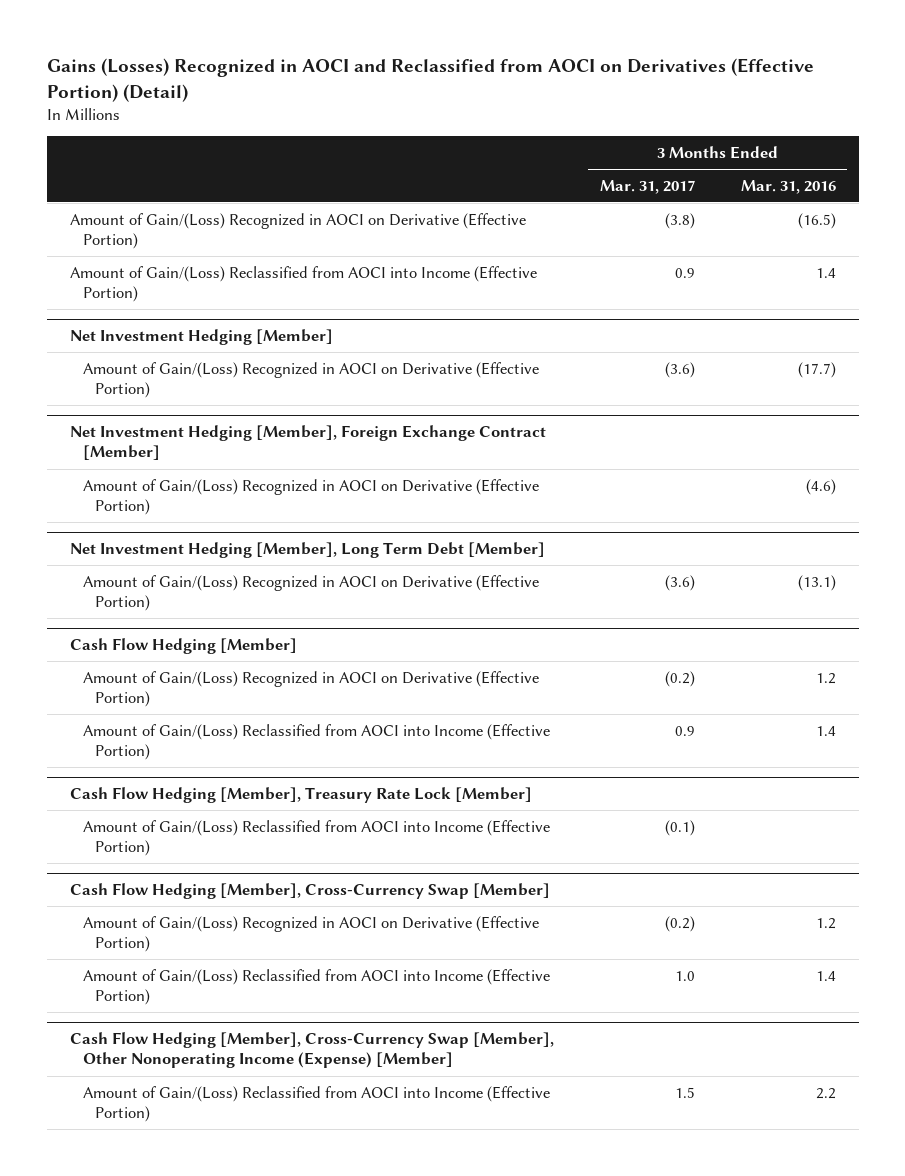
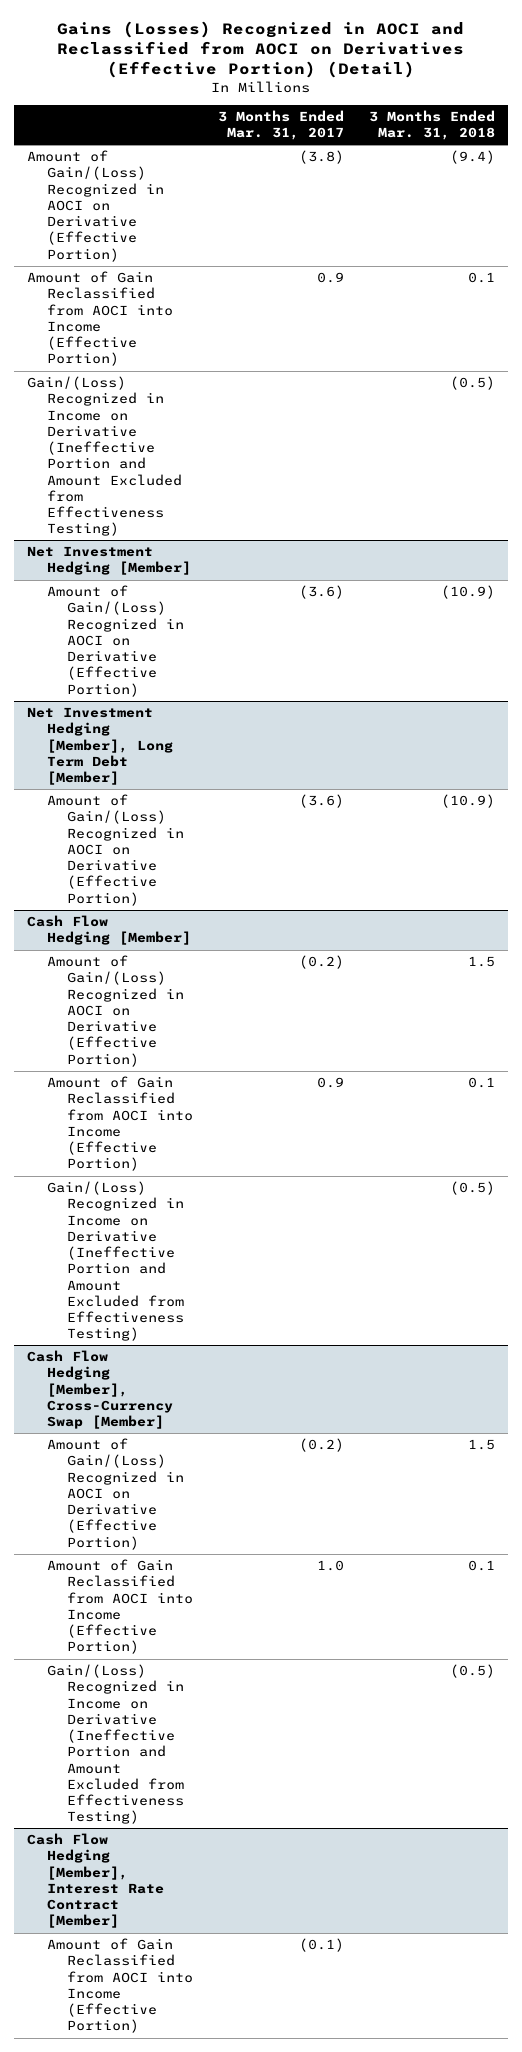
- | 3 Months Ended Mar. 31, 2017 | 3 Months Ended Mar. 31, 2016
+ | 3 Months Ended Mar. 31, 2017 | 3 Months Ended Mar. 31, 2018
- Amount of Gain/(Loss) Reclassified from AOCI into Income (Effective Portion) | 0.9 | 1.4
+ Amount of Gain Reclassified from AOCI into Income (Effective Portion) | 0.9 | 0.1
+ Gain/(Loss) Recognized in Income on Derivative (Ineffective Portion and Amount Excluded from Effectiveness Testing) | | (0.5)
- Net Investment Hedging [Member], Foreign Exchange Contract [Member]
- Amount of Gain/(Loss) Recognized in AOCI on Derivative (Effective Portion) | | (4.6)
@ Cash Flow Hedging [Member]
- Amount of Gain/(Loss) Reclassified from AOCI into Income (Effective Portion) | 0.9 | 1.4
- Cash Flow Hedging [Member], Treasury Rate Lock [Member]
- Amount of Gain/(Loss) Reclassified from AOCI into Income (Effective Portion) | (0.1) |
@ Cash Flow Hedging [Member]
+ Amount of Gain Reclassified from AOCI into Income (Effective Portion) | 0.9 | 0.1
+ Gain/(Loss) Recognized in Income on Derivative (Ineffective Portion and Amount Excluded from Effectiveness Testing) | | (0.5)
@ Cash Flow Hedging [Member], Cross-Currency Swap [Member]
- Amount of Gain/(Loss) Reclassified from AOCI into Income (Effective Portion) | 1.0 | 1.4
- Cash Flow Hedging [Member], Cross-Currency Swap [Member], Other Nonoperating Income (Expense) [Member]
- Amount of Gain/(Loss) Reclassified from AOCI into Income (Effective Portion) | 1.5 | 2.2
@ Cash Flow Hedging [Member], Cross-Currency Swap [Member]
+ Amount of Gain Reclassified from AOCI into Income (Effective Portion) | 1.0 | 0.1
+ Gain/(Loss) Recognized in Income on Derivative (Ineffective Portion and Amount Excluded from Effectiveness Testing) | | (0.5)
+ Cash Flow Hedging [Member], Interest Rate Contract [Member]
+ Amount of Gain Reclassified from AOCI into Income (Effective Portion) | (0.1) |

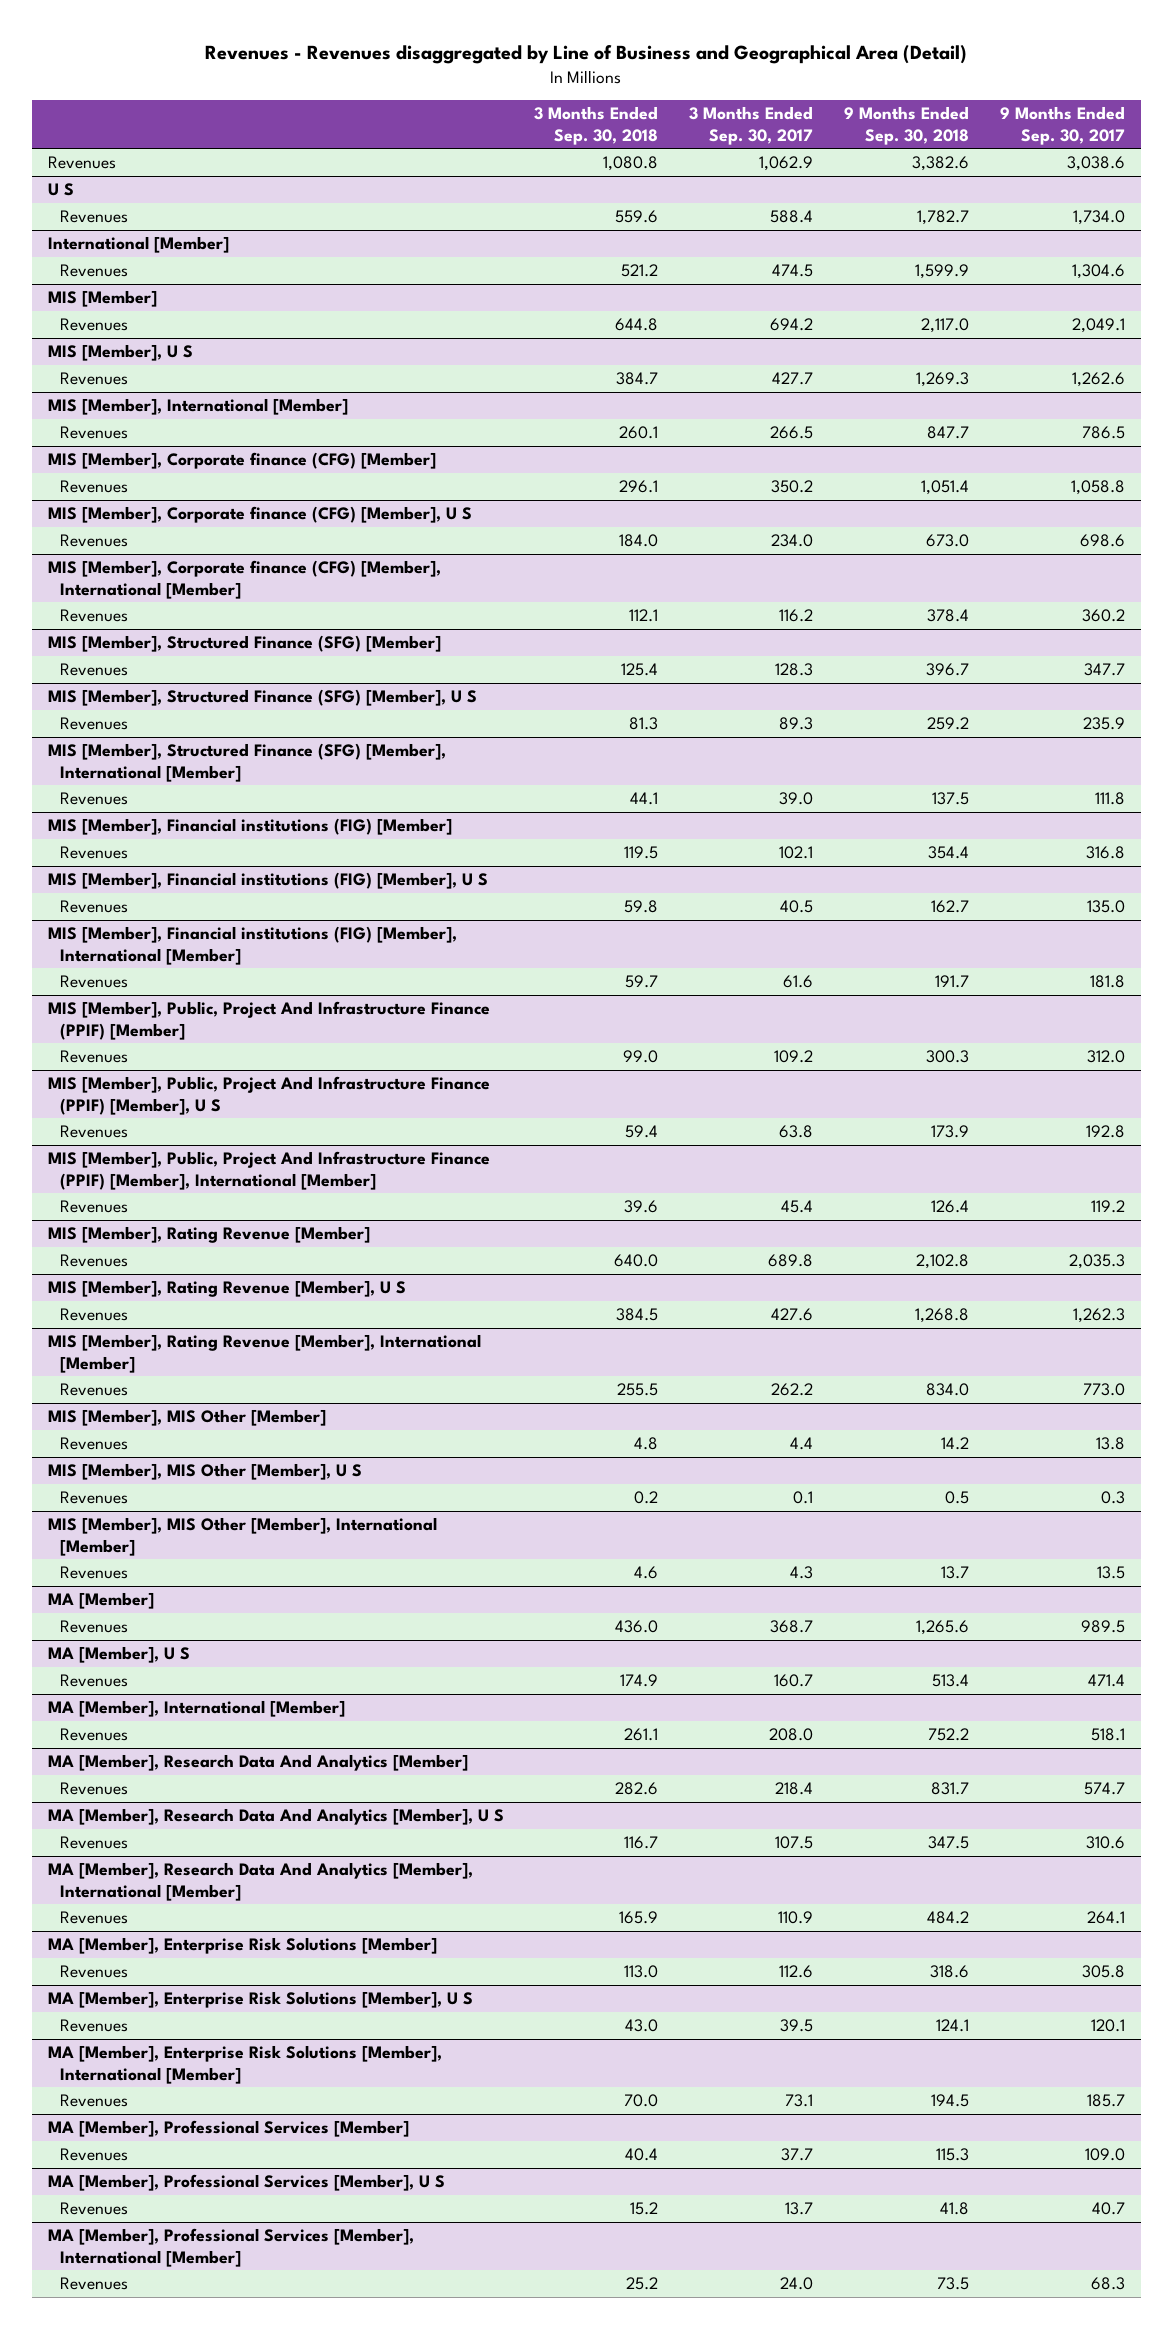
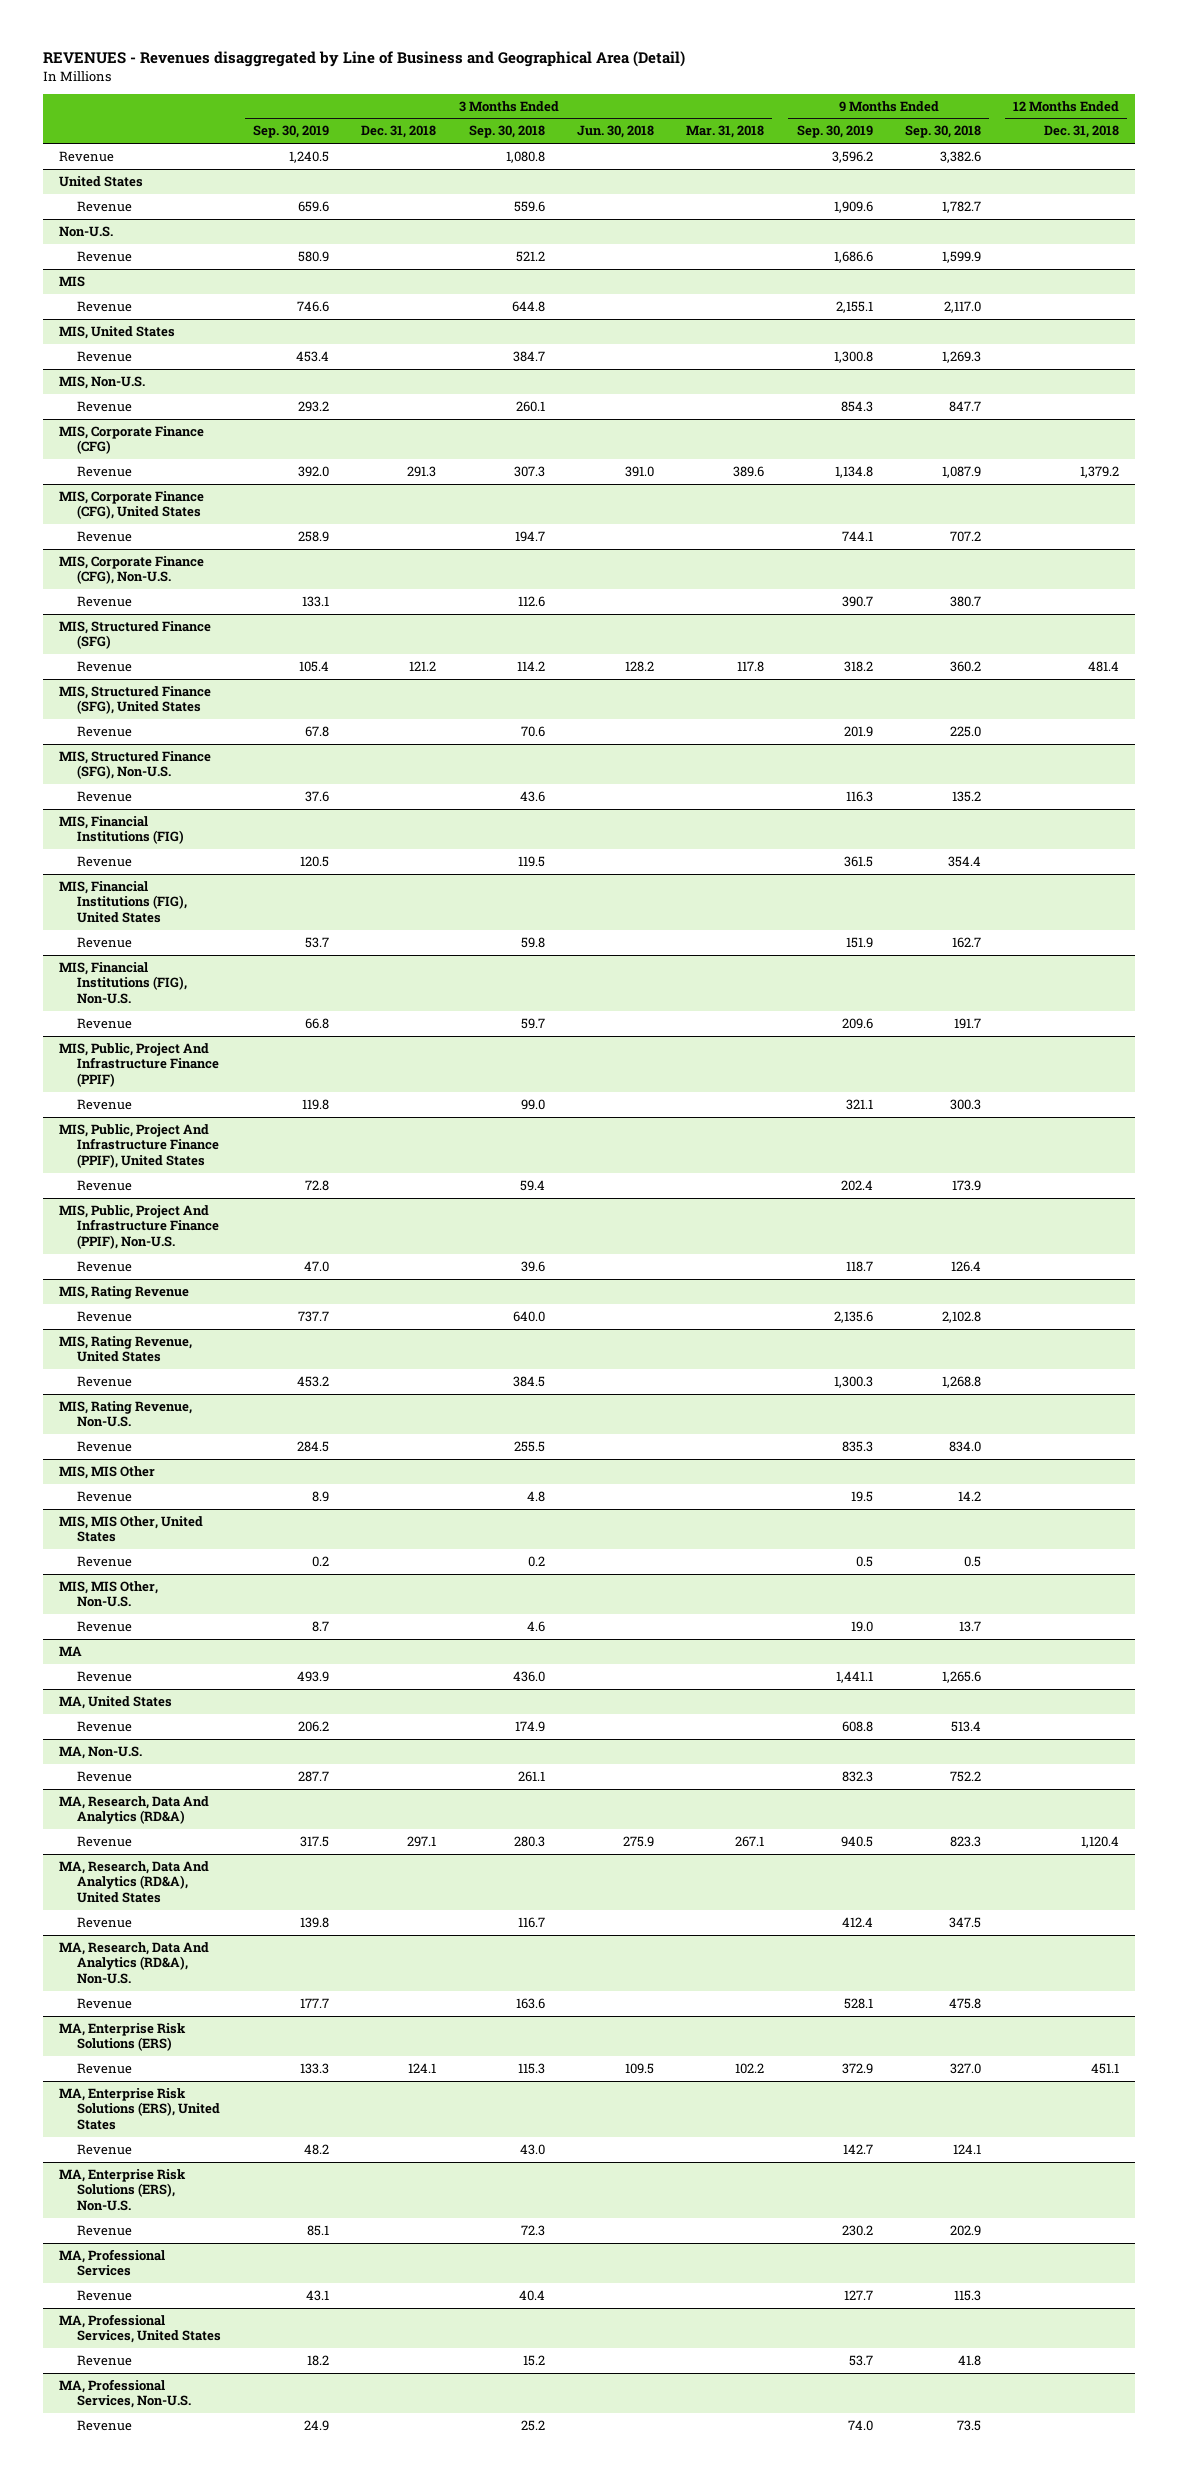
- Revenues - Revenues disaggregated by Line of Business and Geographical Area (Detail)
+ REVENUES - Revenues disaggregated by Line of Business and Geographical Area (Detail)
- | 3 Months Ended Sep. 30, 2018 | 3 Months Ended Sep. 30, 2017 | 9 Months Ended Sep. 30, 2018 | 9 Months Ended Sep. 30, 2017
+ | 3 Months Ended Sep. 30, 2019 | 3 Months Ended Dec. 31, 2018 | 3 Months Ended Sep. 30, 2018 | 3 Months Ended Jun. 30, 2018 | 3 Months Ended Mar. 31, 2018 | 9 Months Ended Sep. 30, 2019 | 9 Months Ended Sep. 30, 2018 | 12 Months Ended Dec. 31, 2018
- Revenues | 1,080.8 | 1,062.9 | 3,382.6 | 3,038.6
- U S
- Revenues | 559.6 | 588.4 | 1,782.7 | 1,734.0
- International [Member]
- Revenues | 521.2 | 474.5 | 1,599.9 | 1,304.6
- MIS [Member]
- Revenues | 644.8 | 694.2 | 2,117.0 | 2,049.1
- MIS [Member], U S
- Revenues | 384.7 | 427.7 | 1,269.3 | 1,262.6
- MIS [Member], International [Member]
- Revenues | 260.1 | 266.5 | 847.7 | 786.5
- MIS [Member], Corporate finance (CFG) [Member]
- Revenues | 296.1 | 350.2 | 1,051.4 | 1,058.8
- MIS [Member], Corporate finance (CFG) [Member], U S
- Revenues | 184.0 | 234.0 | 673.0 | 698.6
- MIS [Member], Corporate finance (CFG) [Member], International [Member]
- Revenues | 112.1 | 116.2 | 378.4 | 360.2
- MIS [Member], Structured Finance (SFG) [Member]
- Revenues | 125.4 | 128.3 | 396.7 | 347.7
- MIS [Member], Structured Finance (SFG) [Member], U S
- Revenues | 81.3 | 89.3 | 259.2 | 235.9
- MIS [Member], Structured Finance (SFG) [Member], International [Member]
- Revenues | 44.1 | 39.0 | 137.5 | 111.8
- MIS [Member], Financial institutions (FIG) [Member]
- Revenues | 119.5 | 102.1 | 354.4 | 316.8
- MIS [Member], Financial institutions (FIG) [Member], U S
- Revenues | 59.8 | 40.5 | 162.7 | 135.0
- MIS [Member], Financial institutions (FIG) [Member], International [Member]
- Revenues | 59.7 | 61.6 | 191.7 | 181.8
- MIS [Member], Public, Project And Infrastructure Finance (PPIF) [Member]
- Revenues | 99.0 | 109.2 | 300.3 | 312.0
- MIS [Member], Public, Project And Infrastructure Finance (PPIF) [Member], U S
- Revenues | 59.4 | 63.8 | 173.9 | 192.8
- MIS [Member], Public, Project And Infrastructure Finance (PPIF) [Member], International [Member]
- Revenues | 39.6 | 45.4 | 126.4 | 119.2
- MIS [Member], Rating Revenue [Member]
- Revenues | 640.0 | 689.8 | 2,102.8 | 2,035.3
- MIS [Member], Rating Revenue [Member], U S
- Revenues | 384.5 | 427.6 | 1,268.8 | 1,262.3
- MIS [Member], Rating Revenue [Member], International [Member]
- Revenues | 255.5 | 262.2 | 834.0 | 773.0
- MIS [Member], MIS Other [Member]
- Revenues | 4.8 | 4.4 | 14.2 | 13.8
- MIS [Member], MIS Other [Member], U S
- Revenues | 0.2 | 0.1 | 0.5 | 0.3
- MIS [Member], MIS Other [Member], International [Member]
- Revenues | 4.6 | 4.3 | 13.7 | 13.5
- MA [Member]
- Revenues | 436.0 | 368.7 | 1,265.6 | 989.5
- MA [Member], U S
- Revenues | 174.9 | 160.7 | 513.4 | 471.4
- MA [Member], International [Member]
- Revenues | 261.1 | 208.0 | 752.2 | 518.1
- MA [Member], Research Data And Analytics [Member]
- Revenues | 282.6 | 218.4 | 831.7 | 574.7
- MA [Member], Research Data And Analytics [Member], U S
- Revenues | 116.7 | 107.5 | 347.5 | 310.6
- MA [Member], Research Data And Analytics [Member], International [Member]
- Revenues | 165.9 | 110.9 | 484.2 | 264.1
- MA [Member], Enterprise Risk Solutions [Member]
- Revenues | 113.0 | 112.6 | 318.6 | 305.8
- MA [Member], Enterprise Risk Solutions [Member], U S
- Revenues | 43.0 | 39.5 | 124.1 | 120.1
- MA [Member], Enterprise Risk Solutions [Member], International [Member]
- Revenues | 70.0 | 73.1 | 194.5 | 185.7
- MA [Member], Professional Services [Member]
- Revenues | 40.4 | 37.7 | 115.3 | 109.0
- MA [Member], Professional Services [Member], U S
- Revenues | 15.2 | 13.7 | 41.8 | 40.7
- MA [Member], Professional Services [Member], International [Member]
- Revenues | 25.2 | 24.0 | 73.5 | 68.3
+ Revenue | 1,240.5 | | 1,080.8 | | | 3,596.2 | 3,382.6 |
+ United States
+ Revenue | 659.6 | | 559.6 | | | 1,909.6 | 1,782.7 |
+ Non-U.S.
+ Revenue | 580.9 | | 521.2 | | | 1,686.6 | 1,599.9 |
+ MIS
+ Revenue | 746.6 | | 644.8 | | | 2,155.1 | 2,117.0 |
+ MIS, United States
+ Revenue | 453.4 | | 384.7 | | | 1,300.8 | 1,269.3 |
+ MIS, Non-U.S.
+ Revenue | 293.2 | | 260.1 | | | 854.3 | 847.7 |
+ MIS, Corporate Finance (CFG)
+ Revenue | 392.0 | 291.3 | 307.3 | 391.0 | 389.6 | 1,134.8 | 1,087.9 | 1,379.2
+ MIS, Corporate Finance (CFG), United States
+ Revenue | 258.9 | | 194.7 | | | 744.1 | 707.2 |
+ MIS, Corporate Finance (CFG), Non-U.S.
+ Revenue | 133.1 | | 112.6 | | | 390.7 | 380.7 |
+ MIS, Structured Finance (SFG)
+ Revenue | 105.4 | 121.2 | 114.2 | 128.2 | 117.8 | 318.2 | 360.2 | 481.4
+ MIS, Structured Finance (SFG), United States
+ Revenue | 67.8 | | 70.6 | | | 201.9 | 225.0 |
+ MIS, Structured Finance (SFG), Non-U.S.
+ Revenue | 37.6 | | 43.6 | | | 116.3 | 135.2 |
+ MIS, Financial Institutions (FIG)
+ Revenue | 120.5 | | 119.5 | | | 361.5 | 354.4 |
+ MIS, Financial Institutions (FIG), United States
+ Revenue | 53.7 | | 59.8 | | | 151.9 | 162.7 |
+ MIS, Financial Institutions (FIG), Non-U.S.
+ Revenue | 66.8 | | 59.7 | | | 209.6 | 191.7 |
+ MIS, Public, Project And Infrastructure Finance (PPIF)
+ Revenue | 119.8 | | 99.0 | | | 321.1 | 300.3 |
+ MIS, Public, Project And Infrastructure Finance (PPIF), United States
+ Revenue | 72.8 | | 59.4 | | | 202.4 | 173.9 |
+ MIS, Public, Project And Infrastructure Finance (PPIF), Non-U.S.
+ Revenue | 47.0 | | 39.6 | | | 118.7 | 126.4 |
+ MIS, Rating Revenue
+ Revenue | 737.7 | | 640.0 | | | 2,135.6 | 2,102.8 |
+ MIS, Rating Revenue, United States
+ Revenue | 453.2 | | 384.5 | | | 1,300.3 | 1,268.8 |
+ MIS, Rating Revenue, Non-U.S.
+ Revenue | 284.5 | | 255.5 | | | 835.3 | 834.0 |
+ MIS, MIS Other
+ Revenue | 8.9 | | 4.8 | | | 19.5 | 14.2 |
+ MIS, MIS Other, United States
+ Revenue | 0.2 | | 0.2 | | | 0.5 | 0.5 |
+ MIS, MIS Other, Non-U.S.
+ Revenue | 8.7 | | 4.6 | | | 19.0 | 13.7 |
+ MA
+ Revenue | 493.9 | | 436.0 | | | 1,441.1 | 1,265.6 |
+ MA, United States
+ Revenue | 206.2 | | 174.9 | | | 608.8 | 513.4 |
+ MA, Non-U.S.
+ Revenue | 287.7 | | 261.1 | | | 832.3 | 752.2 |
+ MA, Research, Data And Analytics (RD&A)
+ Revenue | 317.5 | 297.1 | 280.3 | 275.9 | 267.1 | 940.5 | 823.3 | 1,120.4
+ MA, Research, Data And Analytics (RD&A), United States
+ Revenue | 139.8 | | 116.7 | | | 412.4 | 347.5 |
+ MA, Research, Data And Analytics (RD&A), Non-U.S.
+ Revenue | 177.7 | | 163.6 | | | 528.1 | 475.8 |
+ MA, Enterprise Risk Solutions (ERS)
+ Revenue | 133.3 | 124.1 | 115.3 | 109.5 | 102.2 | 372.9 | 327.0 | 451.1
+ MA, Enterprise Risk Solutions (ERS), United States
+ Revenue | 48.2 | | 43.0 | | | 142.7 | 124.1 |
+ MA, Enterprise Risk Solutions (ERS), Non-U.S.
+ Revenue | 85.1 | | 72.3 | | | 230.2 | 202.9 |
+ MA, Professional Services
+ Revenue | 43.1 | | 40.4 | | | 127.7 | 115.3 |
+ MA, Professional Services, United States
+ Revenue | 18.2 | | 15.2 | | | 53.7 | 41.8 |
+ MA, Professional Services, Non-U.S.
+ Revenue | 24.9 | | 25.2 | | | 74.0 | 73.5 |

